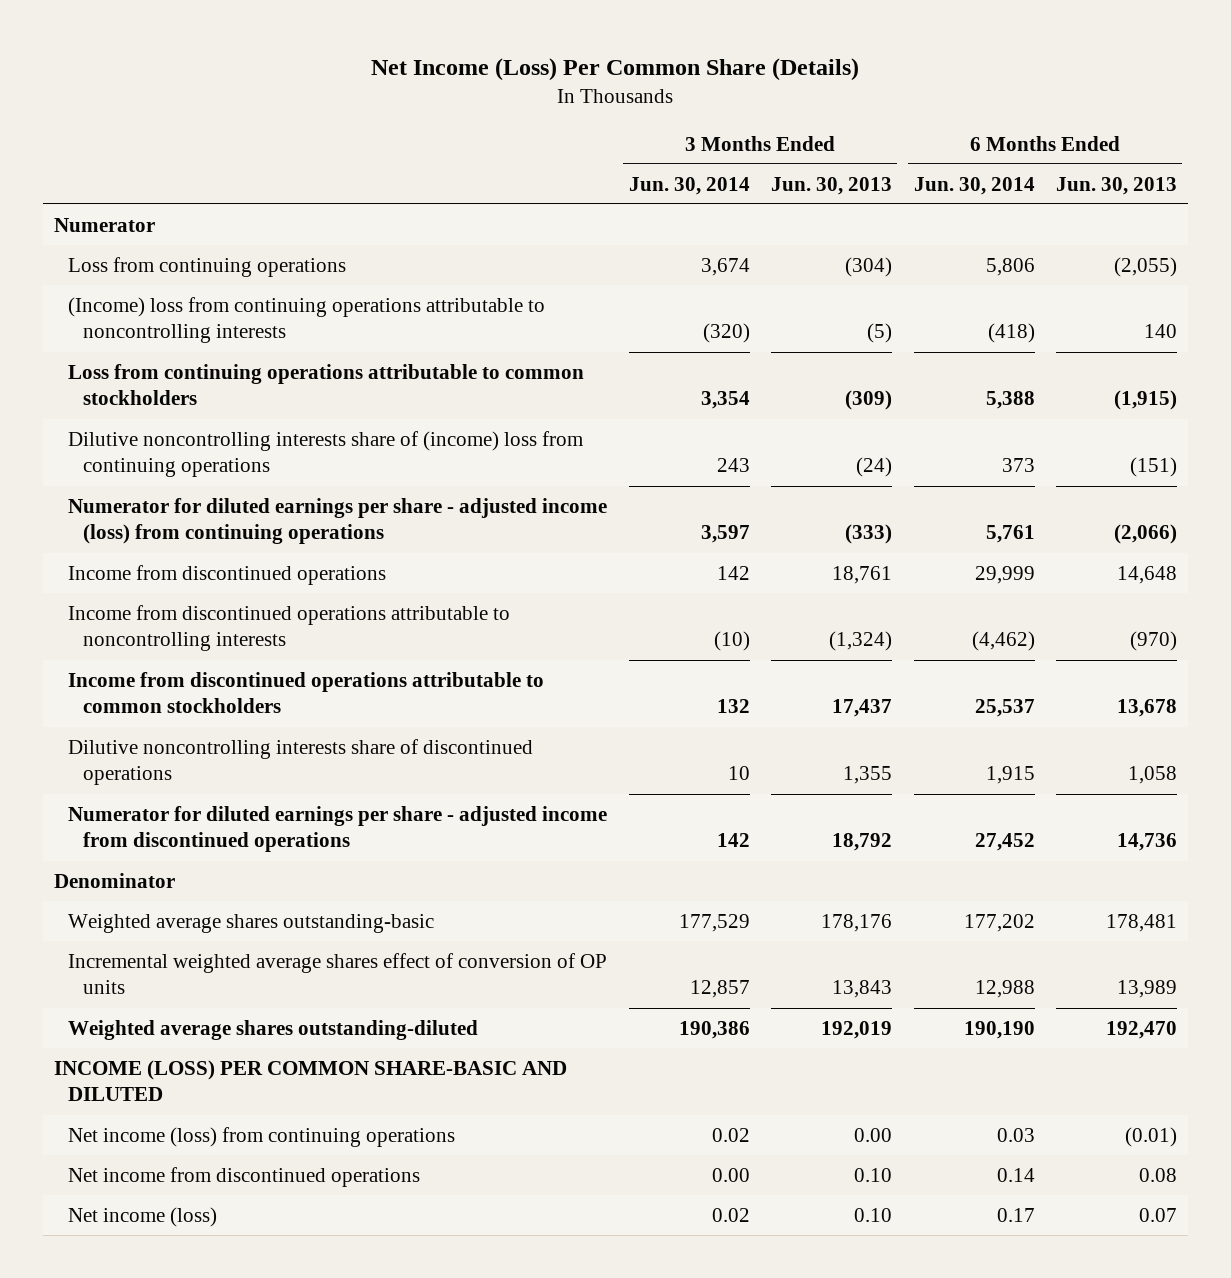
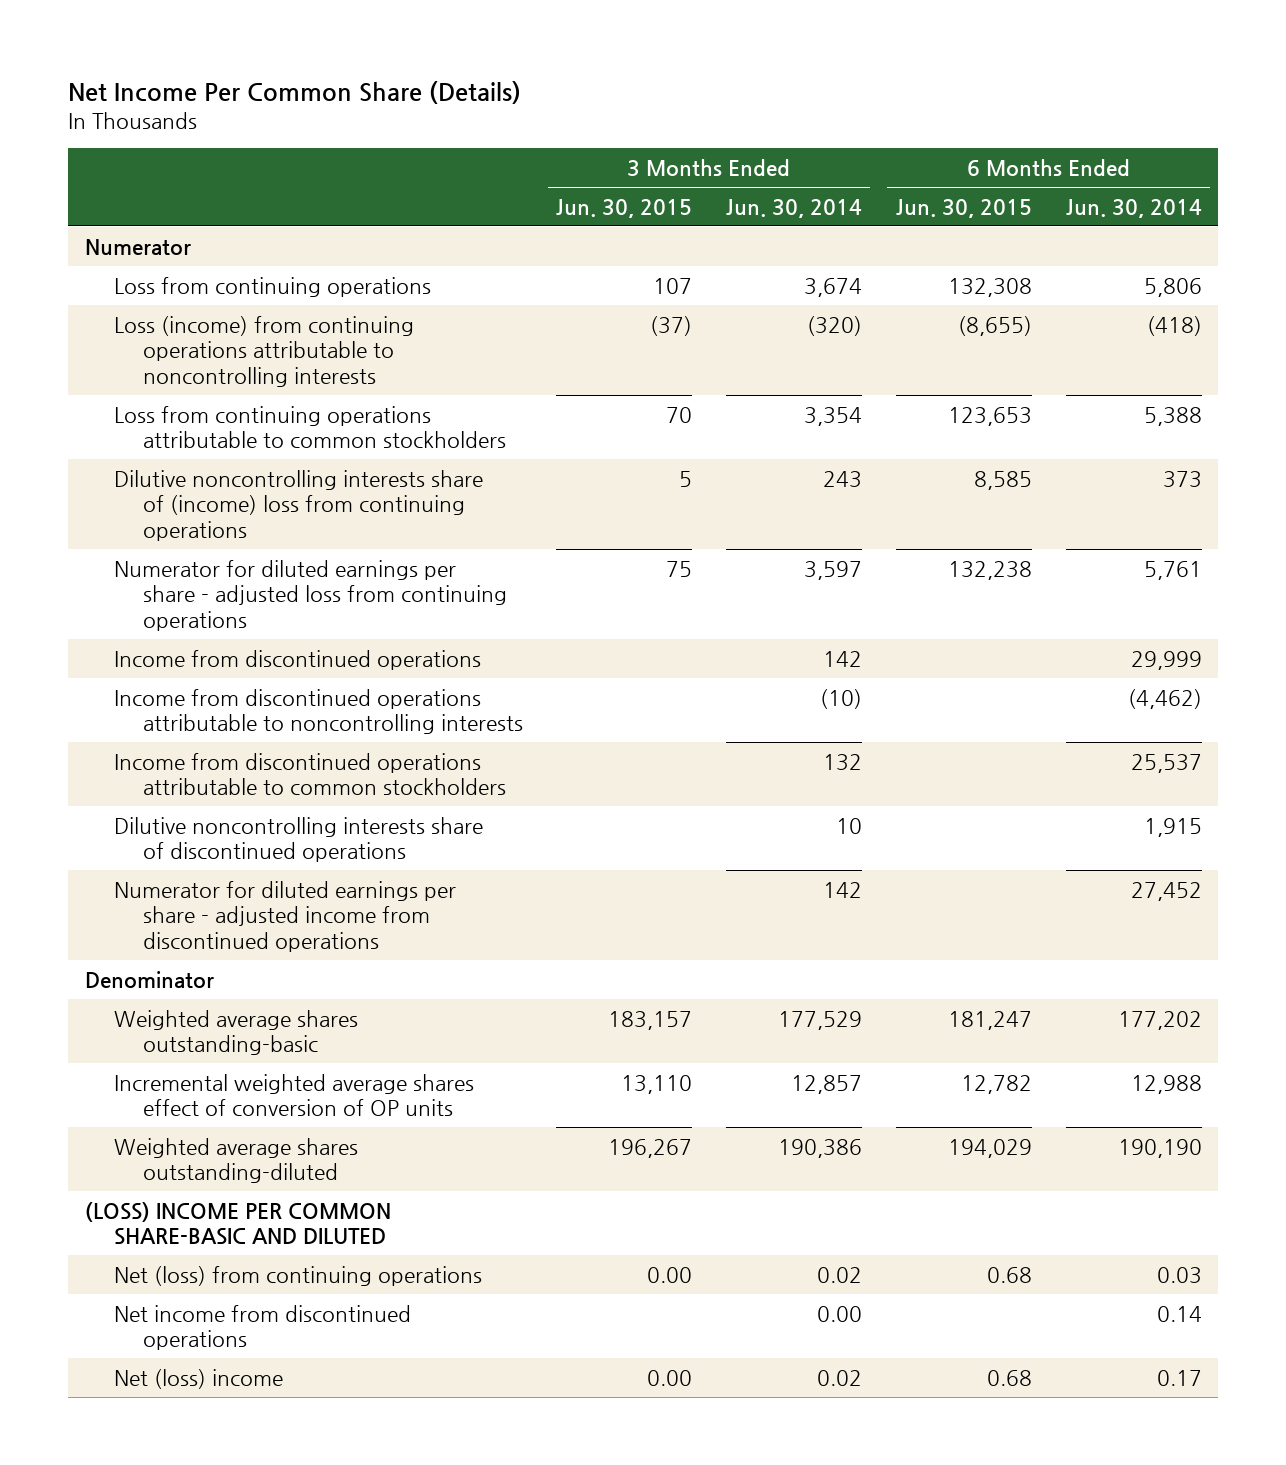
- Net Income (Loss) Per Common Share (Details)
+ Net Income Per Common Share (Details)
- | 3 Months Ended Jun. 30, 2014 | 3 Months Ended Jun. 30, 2013 | 6 Months Ended Jun. 30, 2014 | 6 Months Ended Jun. 30, 2013
+ | 3 Months Ended Jun. 30, 2015 | 3 Months Ended Jun. 30, 2014 | 6 Months Ended Jun. 30, 2015 | 6 Months Ended Jun. 30, 2014
- (Income) loss from continuing operations attributable to noncontrolling interests | (320) | (5) | (418) | 140
+ Loss (income) from continuing operations attributable to noncontrolling interests | (37) | (320) | (8,655) | (418)
- Numerator for diluted earnings per share - adjusted income (loss) from continuing operations | 3,597 | (333) | 5,761 | (2,066)
+ Numerator for diluted earnings per share - adjusted loss from continuing operations | 75 | 3,597 | 132,238 | 5,761
- INCOME (LOSS) PER COMMON SHARE-BASIC AND DILUTED
- Net income (loss) from continuing operations | 0.02 | 0.00 | 0.03 | (0.01)
+ (LOSS) INCOME PER COMMON SHARE-BASIC AND DILUTED
+ Net (loss) from continuing operations | 0.00 | 0.02 | 0.68 | 0.03
- Net income (loss) | 0.02 | 0.10 | 0.17 | 0.07
+ Net (loss) income | 0.00 | 0.02 | 0.68 | 0.17

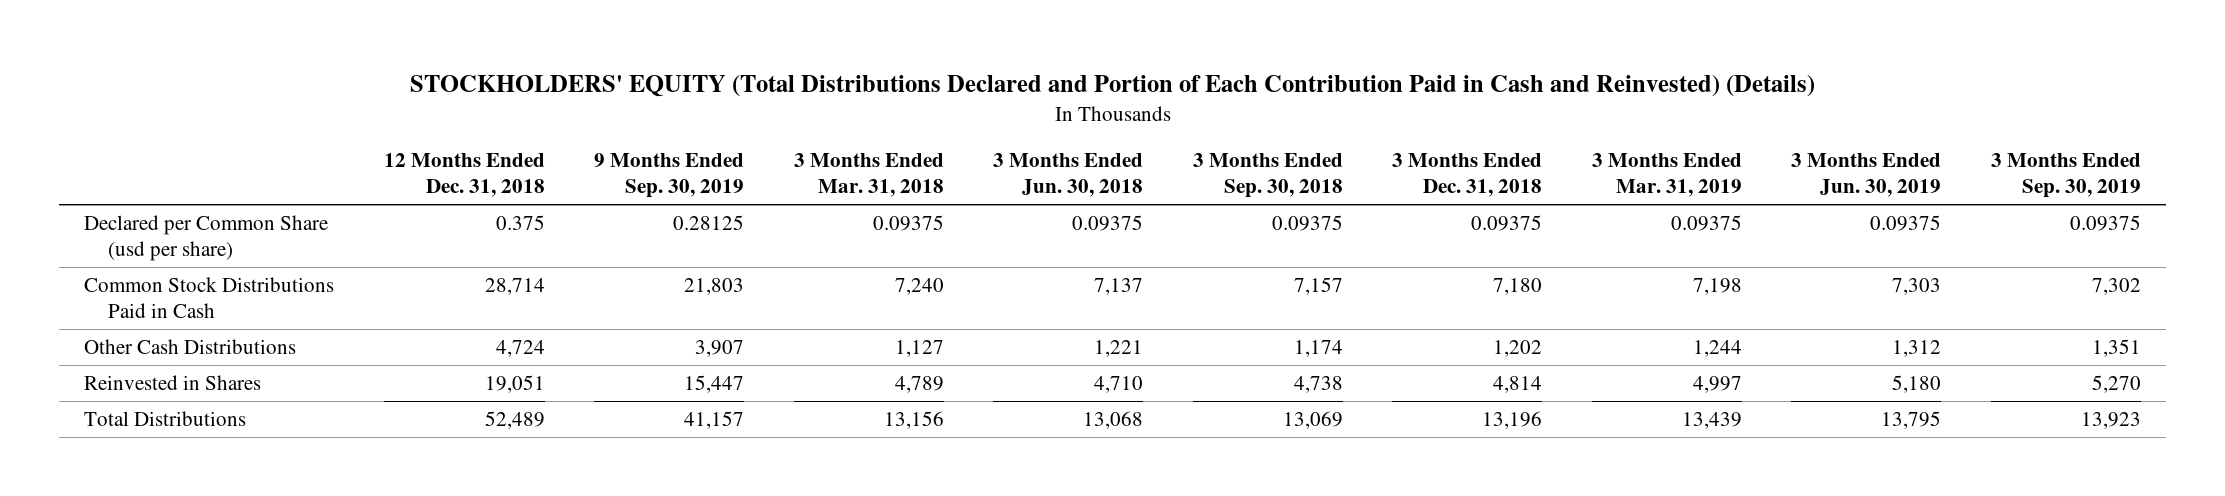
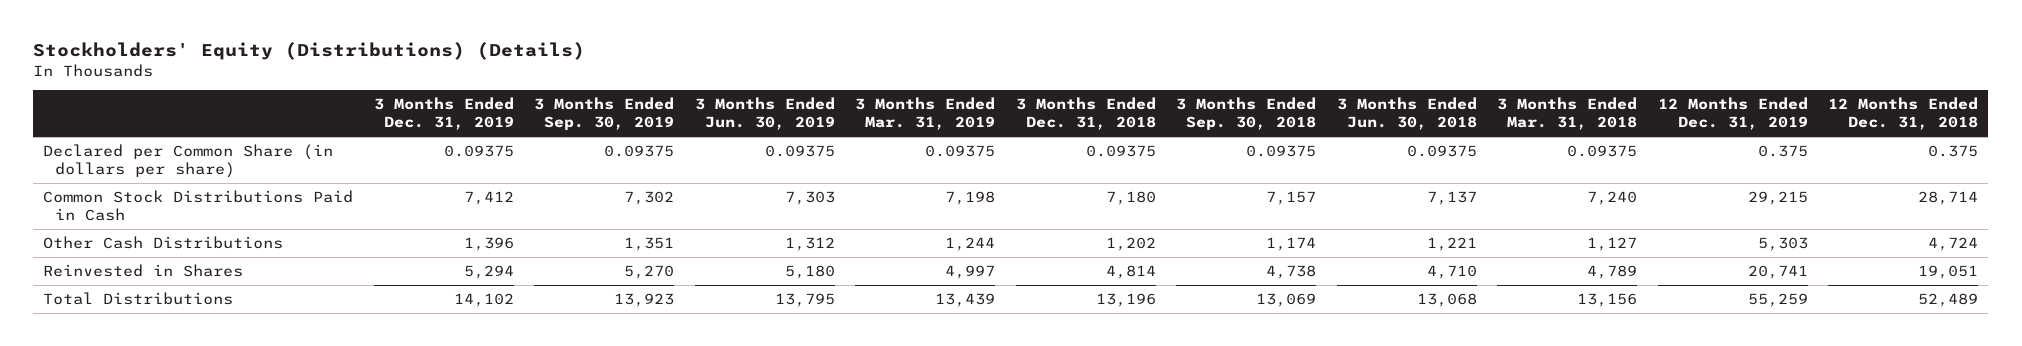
- STOCKHOLDERS' EQUITY (Total Distributions Declared and Portion of Each Contribution Paid in Cash and Reinvested) (Details)
+ Stockholders' Equity (Distributions) (Details)
- | 12 Months Ended Dec. 31, 2018 | 9 Months Ended Sep. 30, 2019 | 3 Months Ended Mar. 31, 2018 | 3 Months Ended Jun. 30, 2018 | 3 Months Ended Sep. 30, 2018 | 3 Months Ended Dec. 31, 2018 | 3 Months Ended Mar. 31, 2019 | 3 Months Ended Jun. 30, 2019 | 3 Months Ended Sep. 30, 2019
+ | 3 Months Ended Dec. 31, 2019 | 3 Months Ended Sep. 30, 2019 | 3 Months Ended Jun. 30, 2019 | 3 Months Ended Mar. 31, 2019 | 3 Months Ended Dec. 31, 2018 | 3 Months Ended Sep. 30, 2018 | 3 Months Ended Jun. 30, 2018 | 3 Months Ended Mar. 31, 2018 | 12 Months Ended Dec. 31, 2019 | 12 Months Ended Dec. 31, 2018
- Declared per Common Share (usd per share) | 0.375 | 0.28125 | 0.09375 | 0.09375 | 0.09375 | 0.09375 | 0.09375 | 0.09375 | 0.09375
+ Declared per Common Share (in dollars per share) | 0.09375 | 0.09375 | 0.09375 | 0.09375 | 0.09375 | 0.09375 | 0.09375 | 0.09375 | 0.375 | 0.375

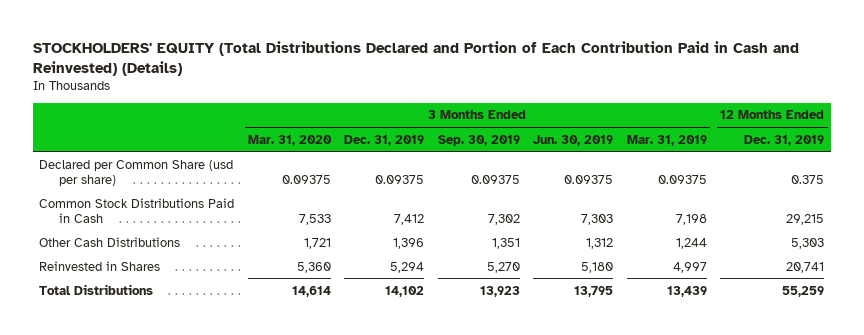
- Stockholders' Equity (Distributions) (Details)
+ STOCKHOLDERS' EQUITY (Total Distributions Declared and Portion of Each Contribution Paid in Cash and Reinvested) (Details)
- | 3 Months Ended Dec. 31, 2019 | 3 Months Ended Sep. 30, 2019 | 3 Months Ended Jun. 30, 2019 | 3 Months Ended Mar. 31, 2019 | 3 Months Ended Dec. 31, 2018 | 3 Months Ended Sep. 30, 2018 | 3 Months Ended Jun. 30, 2018 | 3 Months Ended Mar. 31, 2018 | 12 Months Ended Dec. 31, 2019 | 12 Months Ended Dec. 31, 2018
+ | 3 Months Ended Mar. 31, 2020 | 3 Months Ended Dec. 31, 2019 | 3 Months Ended Sep. 30, 2019 | 3 Months Ended Jun. 30, 2019 | 3 Months Ended Mar. 31, 2019 | 12 Months Ended Dec. 31, 2019
- Declared per Common Share (in dollars per share) | 0.09375 | 0.09375 | 0.09375 | 0.09375 | 0.09375 | 0.09375 | 0.09375 | 0.09375 | 0.375 | 0.375
+ Declared per Common Share (usd per share) | 0.09375 | 0.09375 | 0.09375 | 0.09375 | 0.09375 | 0.375

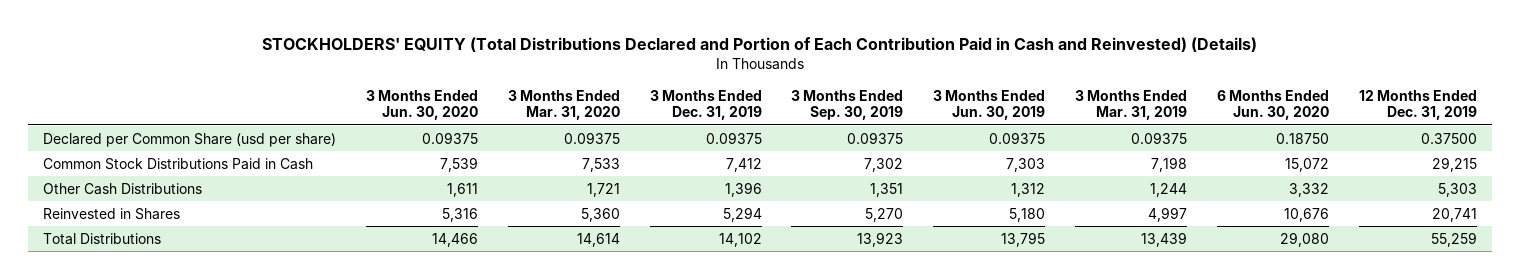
- | 3 Months Ended Mar. 31, 2020 | 3 Months Ended Dec. 31, 2019 | 3 Months Ended Sep. 30, 2019 | 3 Months Ended Jun. 30, 2019 | 3 Months Ended Mar. 31, 2019 | 12 Months Ended Dec. 31, 2019
+ | 3 Months Ended Jun. 30, 2020 | 3 Months Ended Mar. 31, 2020 | 3 Months Ended Dec. 31, 2019 | 3 Months Ended Sep. 30, 2019 | 3 Months Ended Jun. 30, 2019 | 3 Months Ended Mar. 31, 2019 | 6 Months Ended Jun. 30, 2020 | 12 Months Ended Dec. 31, 2019
- Declared per Common Share (usd per share) | 0.09375 | 0.09375 | 0.09375 | 0.09375 | 0.09375 | 0.375
+ Declared per Common Share (usd per share) | 0.09375 | 0.09375 | 0.09375 | 0.09375 | 0.09375 | 0.09375 | 0.18750 | 0.37500

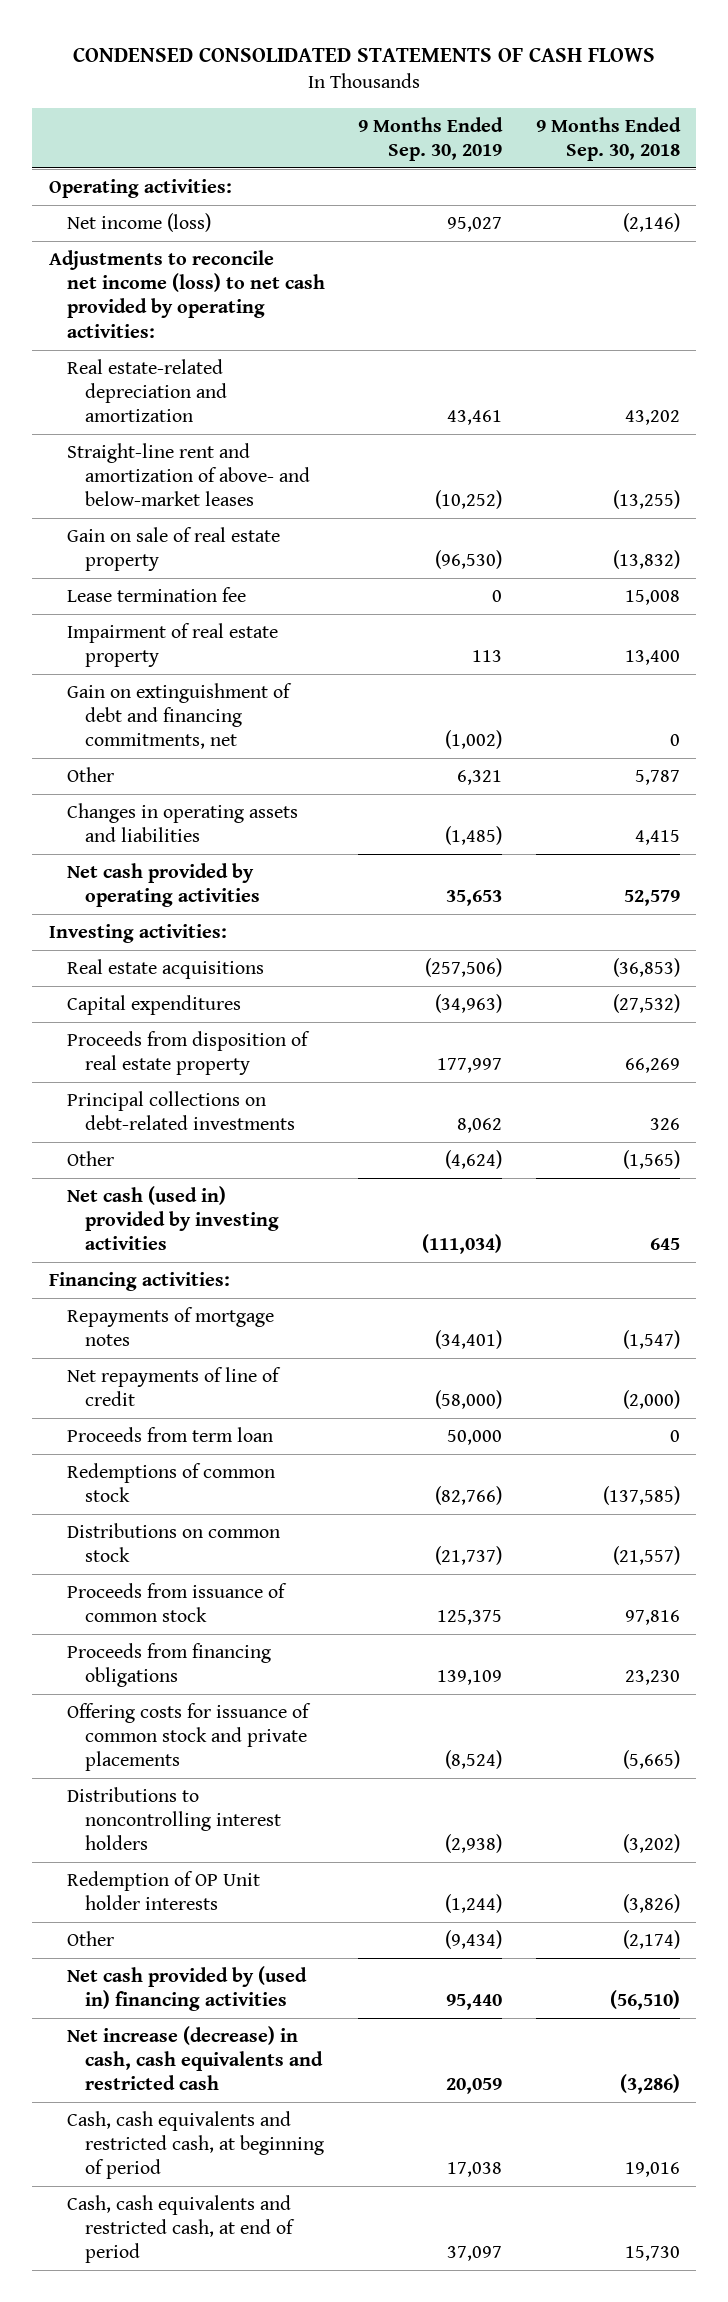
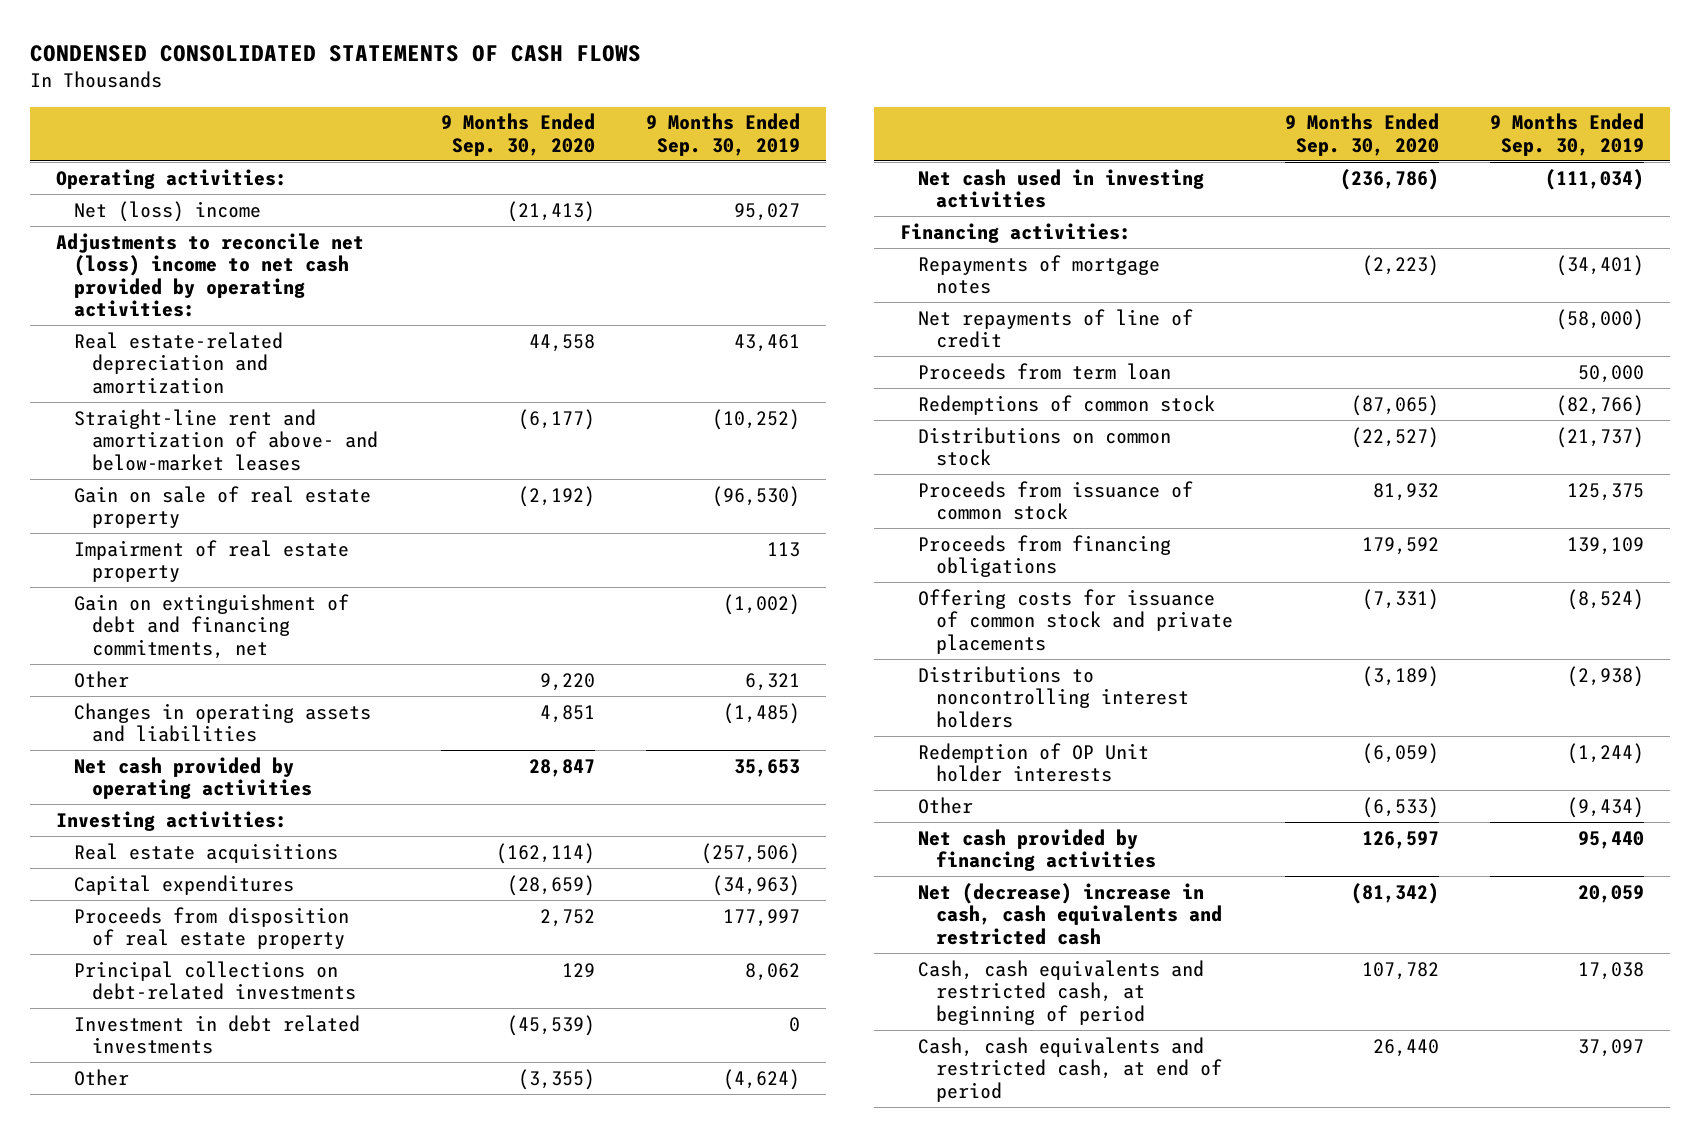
- | 9 Months Ended Sep. 30, 2019 | 9 Months Ended Sep. 30, 2018
+ | 9 Months Ended Sep. 30, 2020 | 9 Months Ended Sep. 30, 2019
- Net income (loss) | 95,027 | (2,146)
- Adjustments to reconcile net income (loss) to net cash provided by operating activities:
+ Net (loss) income | (21,413) | 95,027
+ Adjustments to reconcile net (loss) income to net cash provided by operating activities:
- Lease termination fee | 0 | 15,008
+ Investment in debt related investments | (45,539) | 0
- Net cash (used in) provided by investing activities | (111,034) | 645
+ Net cash used in investing activities | (236,786) | (111,034)
- Net cash provided by (used in) financing activities | 95,440 | (56,510)
- Net increase (decrease) in cash, cash equivalents and restricted cash | 20,059 | (3,286)
+ Net cash provided by financing activities | 126,597 | 95,440
+ Net (decrease) increase in cash, cash equivalents and restricted cash | (81,342) | 20,059

